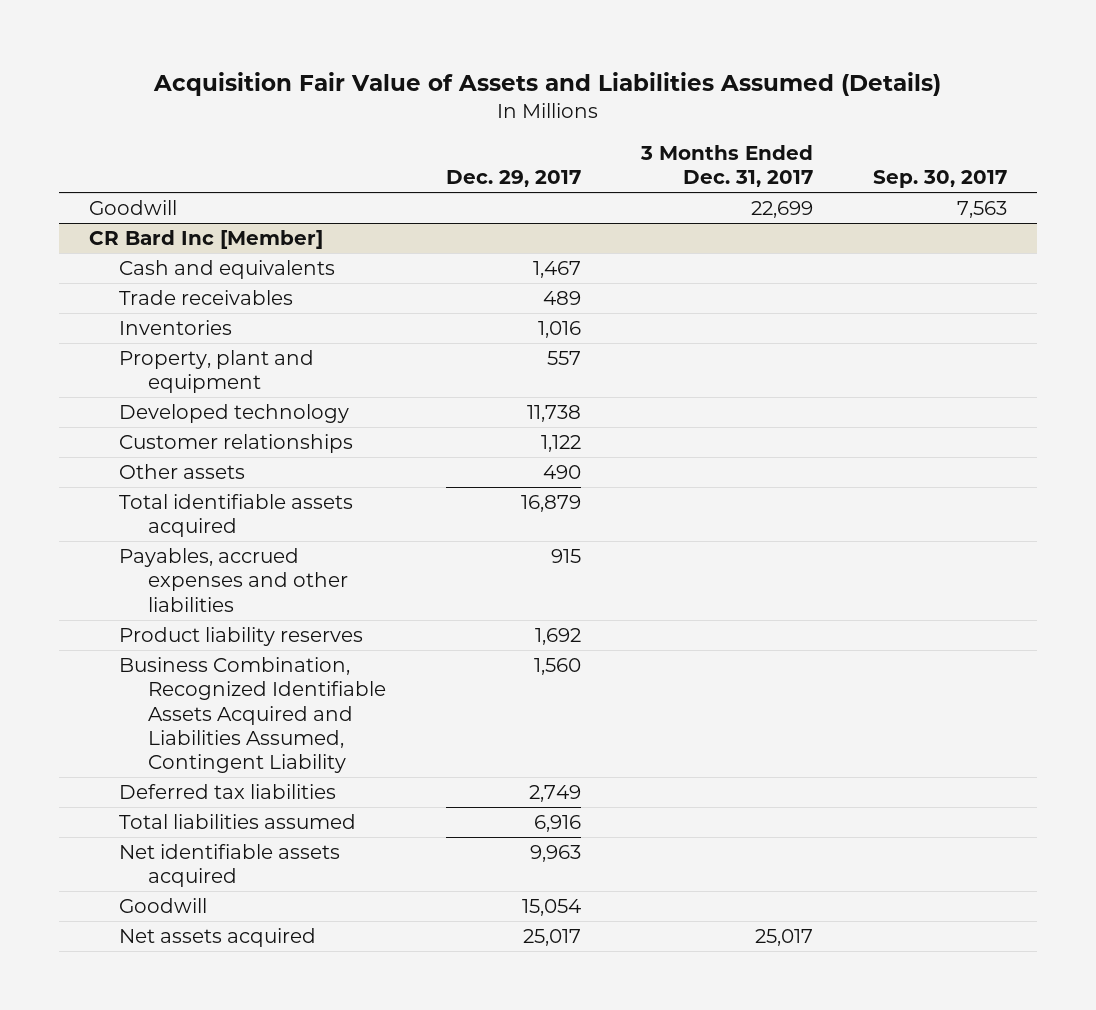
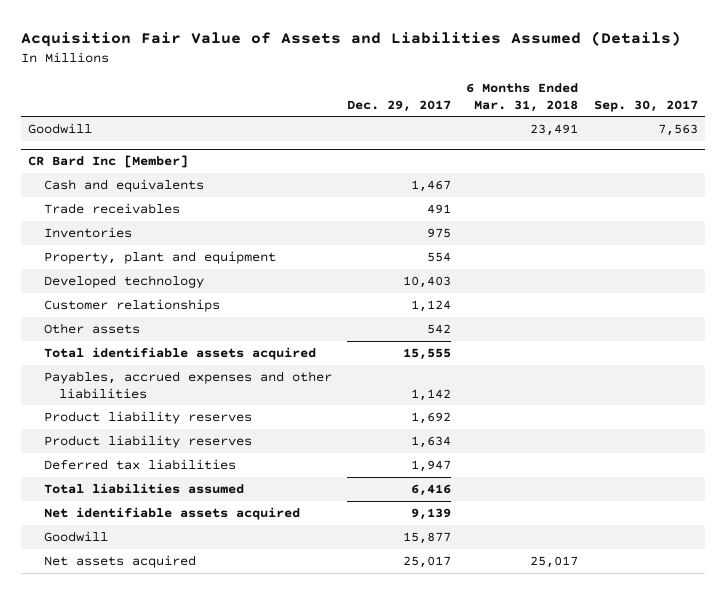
- | Dec. 29, 2017 | 3 Months Ended Dec. 31, 2017 | Sep. 30, 2017
+ | Dec. 29, 2017 | 6 Months Ended Mar. 31, 2018 | Sep. 30, 2017
@ CR Bard Inc [Member]
- Trade receivables | 489 | |
- Inventories | 1,016 | |
- Property, plant and equipment | 557 | |
- Developed technology | 11,738 | |
- Customer relationships | 1,122 | |
- Other assets | 490 | |
- Total identifiable assets acquired | 16,879 | |
- Payables, accrued expenses and other liabilities | 915 | |
+ Trade receivables | 491 | |
+ Inventories | 975 | |
+ Property, plant and equipment | 554 | |
+ Developed technology | 10,403 | |
+ Customer relationships | 1,124 | |
+ Other assets | 542 | |
+ Total identifiable assets acquired | 15,555 | |
+ Payables, accrued expenses and other liabilities | 1,142 | |
- Business Combination, Recognized Identifiable Assets Acquired and Liabilities Assumed, Contingent Liability | 1,560 | |
- Deferred tax liabilities | 2,749 | |
- Total liabilities assumed | 6,916 | |
- Net identifiable assets acquired | 9,963 | |
- Goodwill | 15,054 | |
+ Product liability reserves | 1,634 | |
+ Deferred tax liabilities | 1,947 | |
+ Total liabilities assumed | 6,416 | |
+ Net identifiable assets acquired | 9,139 | |
+ Goodwill | 15,877 | |

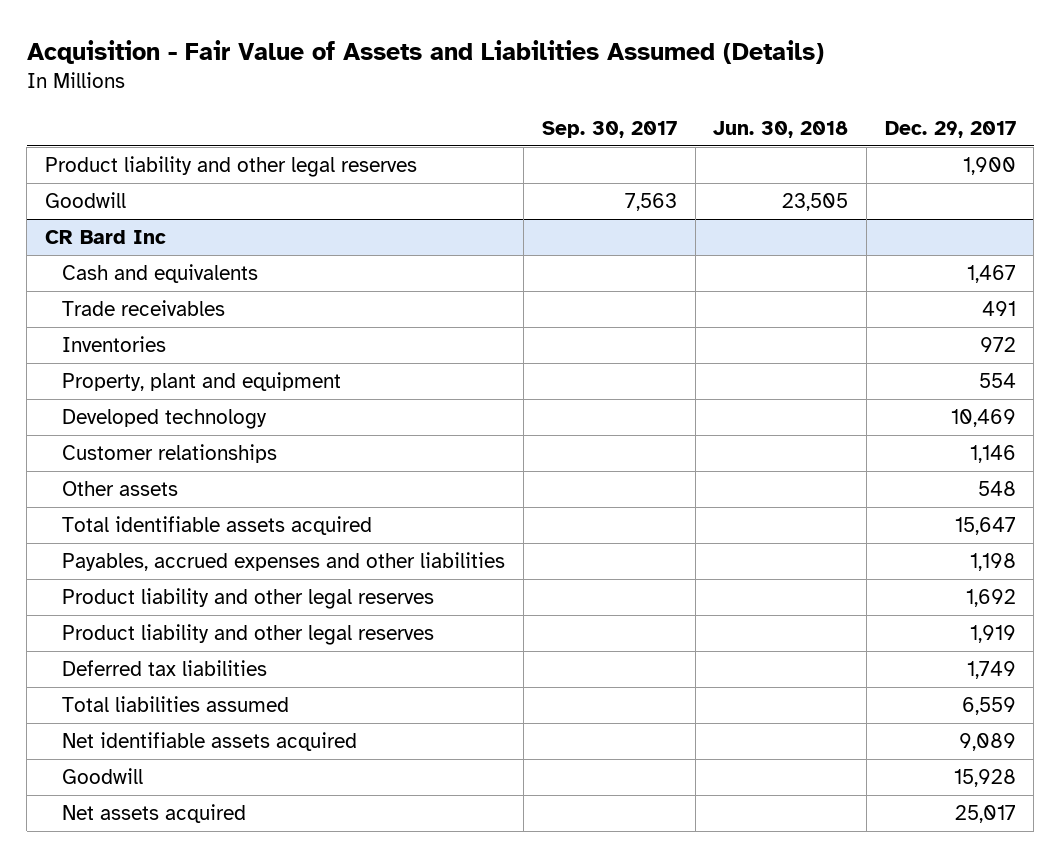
- Acquisition Fair Value of Assets and Liabilities Assumed (Details)
+ Acquisition - Fair Value of Assets and Liabilities Assumed (Details)
- | Dec. 29, 2017 | 6 Months Ended Mar. 31, 2018 | Sep. 30, 2017
+ | Sep. 30, 2017 | Jun. 30, 2018 | Dec. 29, 2017
+ Product liability and other legal reserves | | | 1,900
- CR Bard Inc [Member]
+ CR Bard Inc
- Inventories | 975 | |
+ Inventories | | | 972
- Developed technology | 10,403 | |
- Customer relationships | 1,124 | |
- Other assets | 542 | |
- Total identifiable assets acquired | 15,555 | |
- Payables, accrued expenses and other liabilities | 1,142 | |
- Product liability reserves | 1,692 | |
- Product liability reserves | 1,634 | |
- Deferred tax liabilities | 1,947 | |
- Total liabilities assumed | 6,416 | |
- Net identifiable assets acquired | 9,139 | |
- Goodwill | 15,877 | |
+ Developed technology | | | 10,469
+ Customer relationships | | | 1,146
+ Other assets | | | 548
+ Total identifiable assets acquired | | | 15,647
+ Payables, accrued expenses and other liabilities | | | 1,198
+ Product liability and other legal reserves | | | 1,692
+ Product liability and other legal reserves | | | 1,919
+ Deferred tax liabilities | | | 1,749
+ Total liabilities assumed | | | 6,559
+ Net identifiable assets acquired | | | 9,089
+ Goodwill | | | 15,928

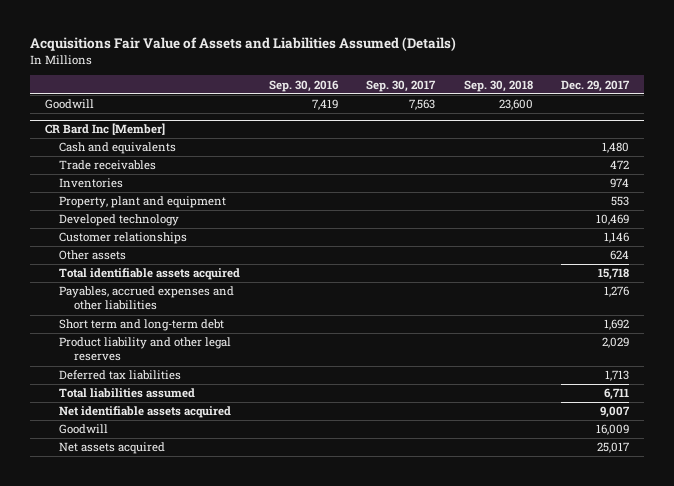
- Acquisition - Fair Value of Assets and Liabilities Assumed (Details)
+ Acquisitions Fair Value of Assets and Liabilities Assumed (Details)
- | Sep. 30, 2017 | Jun. 30, 2018 | Dec. 29, 2017
+ | Sep. 30, 2016 | Sep. 30, 2017 | Sep. 30, 2018 | Dec. 29, 2017
- Product liability and other legal reserves | | | 1,900
- CR Bard Inc
- Cash and equivalents | | | 1,467
- Trade receivables | | | 491
- Inventories | | | 972
- Property, plant and equipment | | | 554
+ CR Bard Inc [Member]
+ Cash and equivalents | | | | 1,480
+ Trade receivables | | | | 472
+ Inventories | | | | 974
+ Property, plant and equipment | | | | 553
- Other assets | | | 548
- Total identifiable assets acquired | | | 15,647
- Payables, accrued expenses and other liabilities | | | 1,198
- Product liability and other legal reserves | | | 1,692
- Product liability and other legal reserves | | | 1,919
- Deferred tax liabilities | | | 1,749
- Total liabilities assumed | | | 6,559
- Net identifiable assets acquired | | | 9,089
- Goodwill | | | 15,928
+ Other assets | | | | 624
+ Total identifiable assets acquired | | | | 15,718
+ Payables, accrued expenses and other liabilities | | | | 1,276
+ Short term and long-term debt | | | | 1,692
+ Product liability and other legal reserves | | | | 2,029
+ Deferred tax liabilities | | | | 1,713
+ Total liabilities assumed | | | | 6,711
+ Net identifiable assets acquired | | | | 9,007
+ Goodwill | | | | 16,009

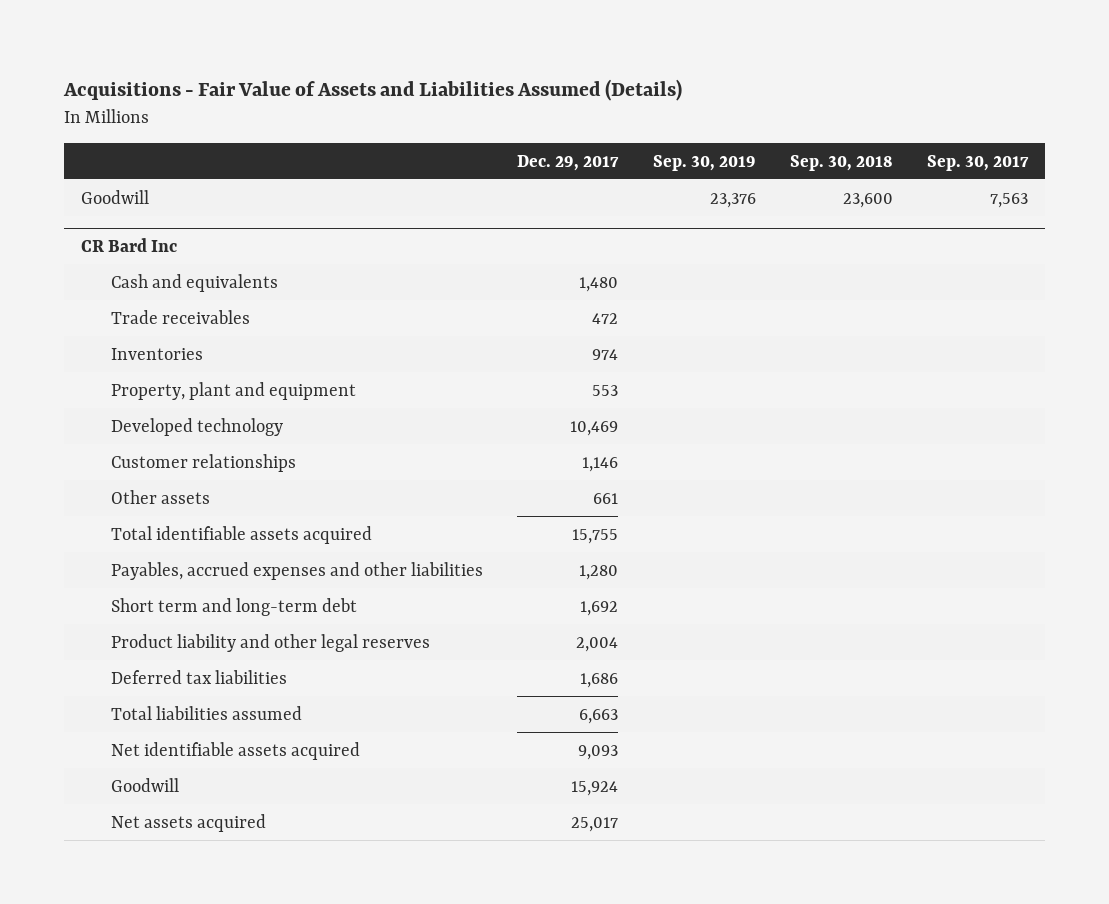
- Acquisitions Fair Value of Assets and Liabilities Assumed (Details)
+ Acquisitions - Fair Value of Assets and Liabilities Assumed (Details)
- | Sep. 30, 2016 | Sep. 30, 2017 | Sep. 30, 2018 | Dec. 29, 2017
+ | Dec. 29, 2017 | Sep. 30, 2019 | Sep. 30, 2018 | Sep. 30, 2017
- CR Bard Inc [Member]
+ CR Bard Inc
- Other assets | | | | 624
- Total identifiable assets acquired | | | | 15,718
- Payables, accrued expenses and other liabilities | | | | 1,276
+ Other assets | 661 | | |
+ Total identifiable assets acquired | 15,755 | | |
+ Payables, accrued expenses and other liabilities | 1,280 | | |
- Product liability and other legal reserves | | | | 2,029
- Deferred tax liabilities | | | | 1,713
- Total liabilities assumed | | | | 6,711
- Net identifiable assets acquired | | | | 9,007
- Goodwill | | | | 16,009
+ Product liability and other legal reserves | 2,004 | | |
+ Deferred tax liabilities | 1,686 | | |
+ Total liabilities assumed | 6,663 | | |
+ Net identifiable assets acquired | 9,093 | | |
+ Goodwill | 15,924 | | |

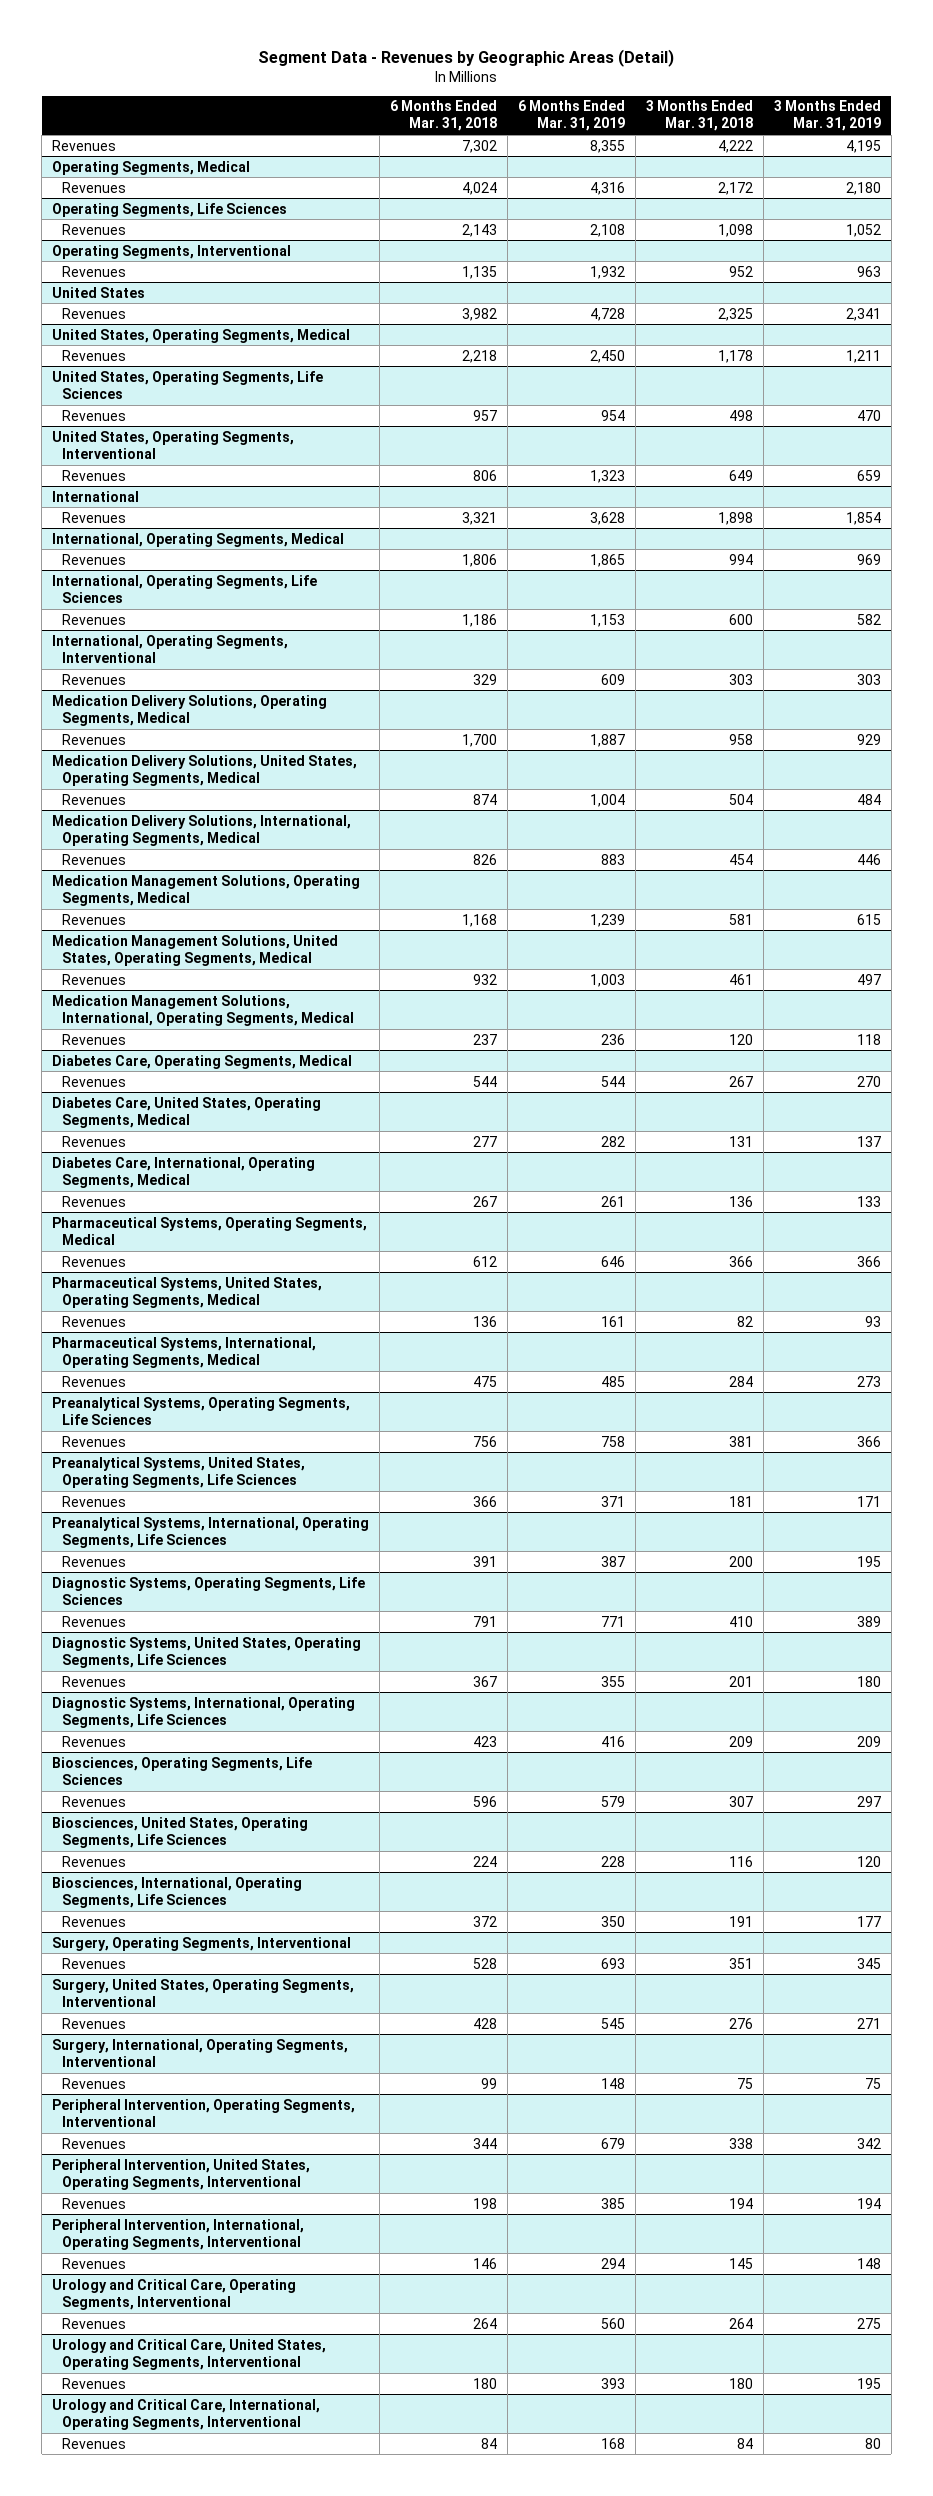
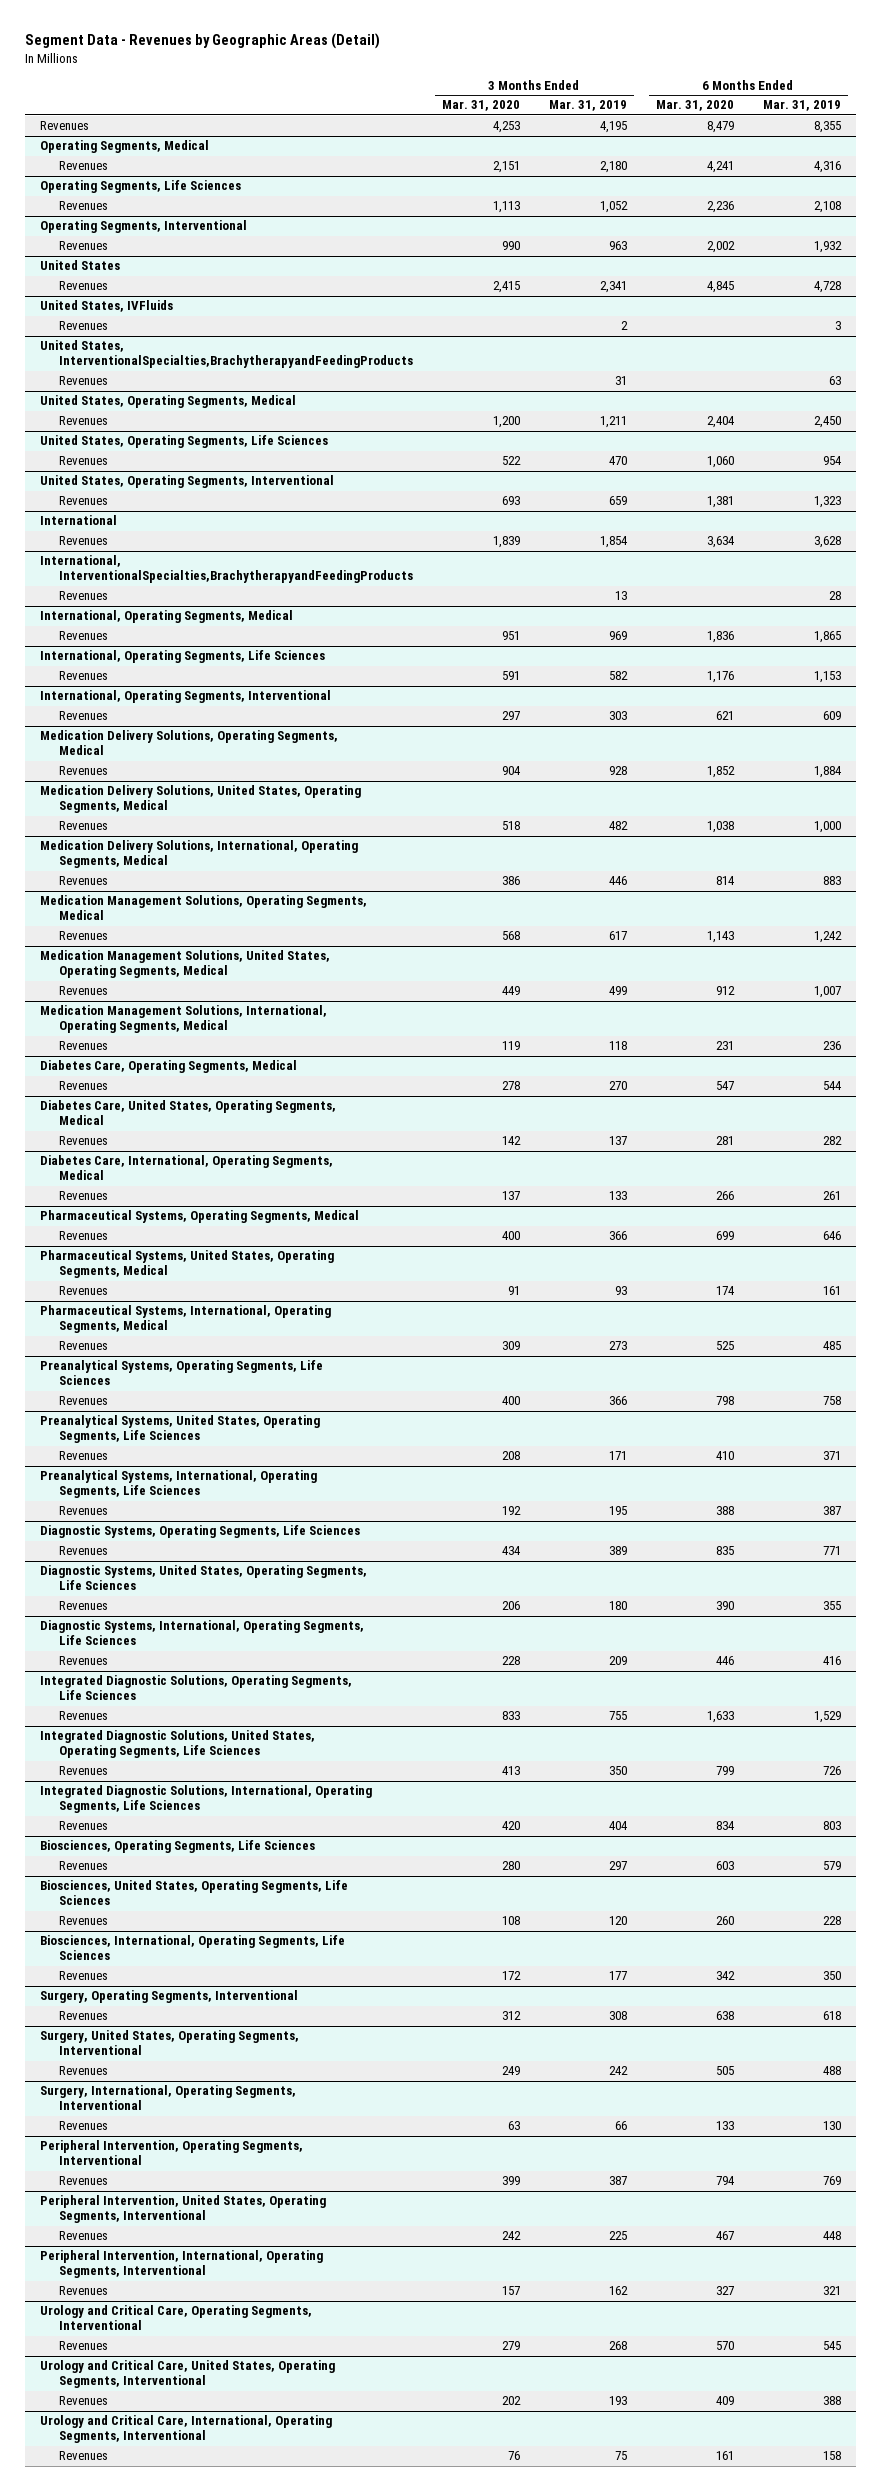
- | 6 Months Ended Mar. 31, 2018 | 6 Months Ended Mar. 31, 2019 | 3 Months Ended Mar. 31, 2018 | 3 Months Ended Mar. 31, 2019
+ | 3 Months Ended Mar. 31, 2020 | 3 Months Ended Mar. 31, 2019 | 6 Months Ended Mar. 31, 2020 | 6 Months Ended Mar. 31, 2019
+ United States, IVFluids
+ Revenues | | 2 | | 3
+ United States, InterventionalSpecialties,BrachytherapyandFeedingProducts
+ Revenues | | 31 | | 63
+ International, InterventionalSpecialties,BrachytherapyandFeedingProducts
+ Revenues | | 13 | | 28
@ Medication Delivery Solutions, Operating Segments, Medical
- Revenues | 1,700 | 1,887 | 958 | 929
+ Revenues | 904 | 928 | 1,852 | 1,884
@ Medication Delivery Solutions, United States, Operating Segments, Medical
- Revenues | 874 | 1,004 | 504 | 484
+ Revenues | 518 | 482 | 1,038 | 1,000
@ Medication Management Solutions, Operating Segments, Medical
- Revenues | 1,168 | 1,239 | 581 | 615
+ Revenues | 568 | 617 | 1,143 | 1,242
@ Medication Management Solutions, United States, Operating Segments, Medical
- Revenues | 932 | 1,003 | 461 | 497
+ Revenues | 449 | 499 | 912 | 1,007
+ Integrated Diagnostic Solutions, Operating Segments, Life Sciences
+ Revenues | 833 | 755 | 1,633 | 1,529
+ Integrated Diagnostic Solutions, United States, Operating Segments, Life Sciences
+ Revenues | 413 | 350 | 799 | 726
+ Integrated Diagnostic Solutions, International, Operating Segments, Life Sciences
+ Revenues | 420 | 404 | 834 | 803
@ Surgery, Operating Segments, Interventional
- Revenues | 528 | 693 | 351 | 345
+ Revenues | 312 | 308 | 638 | 618
@ Surgery, United States, Operating Segments, Interventional
- Revenues | 428 | 545 | 276 | 271
+ Revenues | 249 | 242 | 505 | 488
@ Surgery, International, Operating Segments, Interventional
- Revenues | 99 | 148 | 75 | 75
+ Revenues | 63 | 66 | 133 | 130
@ Peripheral Intervention, Operating Segments, Interventional
- Revenues | 344 | 679 | 338 | 342
+ Revenues | 399 | 387 | 794 | 769
@ Peripheral Intervention, United States, Operating Segments, Interventional
- Revenues | 198 | 385 | 194 | 194
+ Revenues | 242 | 225 | 467 | 448
@ Peripheral Intervention, International, Operating Segments, Interventional
- Revenues | 146 | 294 | 145 | 148
+ Revenues | 157 | 162 | 327 | 321
@ Urology and Critical Care, Operating Segments, Interventional
- Revenues | 264 | 560 | 264 | 275
+ Revenues | 279 | 268 | 570 | 545
@ Urology and Critical Care, United States, Operating Segments, Interventional
- Revenues | 180 | 393 | 180 | 195
+ Revenues | 202 | 193 | 409 | 388
@ Urology and Critical Care, International, Operating Segments, Interventional
- Revenues | 84 | 168 | 84 | 80
+ Revenues | 76 | 75 | 161 | 158

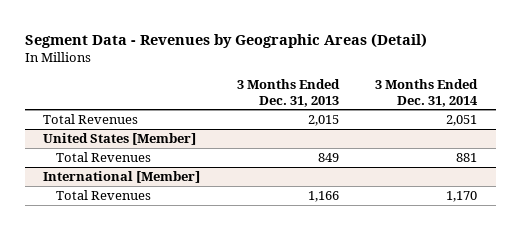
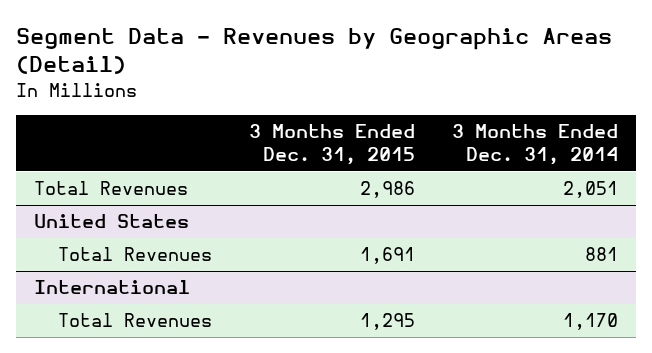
- | 3 Months Ended Dec. 31, 2013 | 3 Months Ended Dec. 31, 2014
+ | 3 Months Ended Dec. 31, 2015 | 3 Months Ended Dec. 31, 2014
- United States [Member]
+ United States
- International [Member]
+ International

